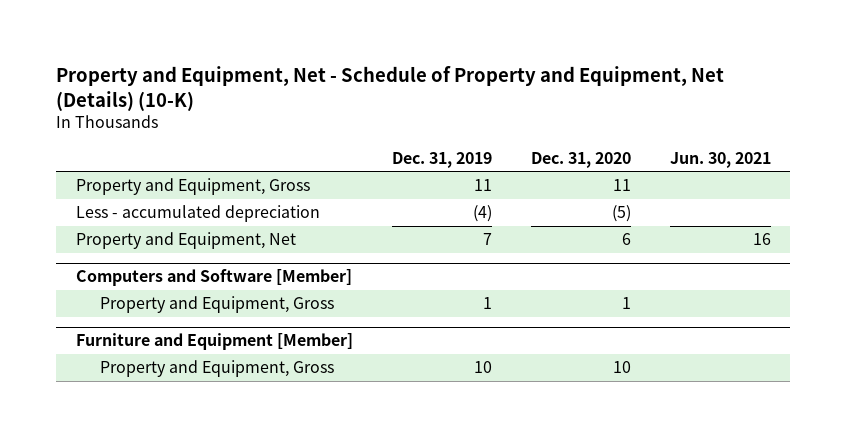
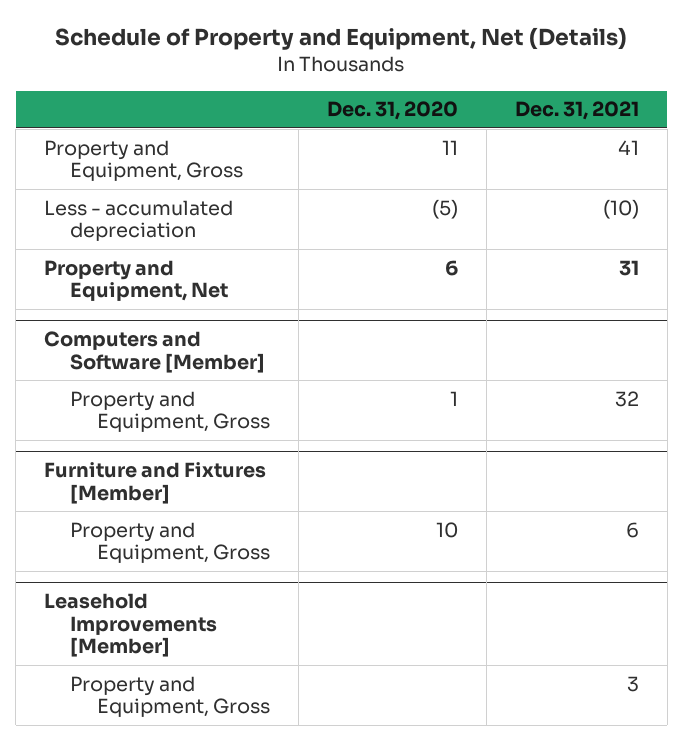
- Property and Equipment, Net - Schedule of Property and Equipment, Net (Details) (10-K)
+ Schedule of Property and Equipment, Net (Details)
- | Dec. 31, 2019 | Dec. 31, 2020 | Jun. 30, 2021
+ | Dec. 31, 2020 | Dec. 31, 2021
- Furniture and Equipment [Member]
+ Furniture and Fixtures [Member]
+ Leasehold Improvements [Member]
+ Property and Equipment, Gross | | 3

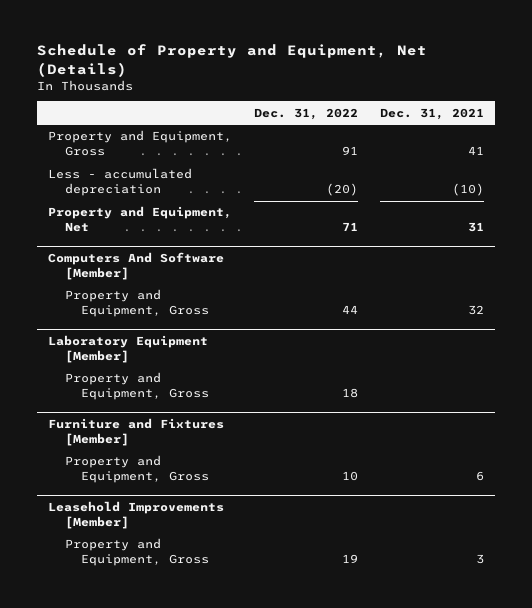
- | Dec. 31, 2020 | Dec. 31, 2021
+ | Dec. 31, 2022 | Dec. 31, 2021
- Computers and Software [Member]
+ Computers And Software [Member]
+ Laboratory Equipment [Member]
+ Property and Equipment, Gross | 18 |

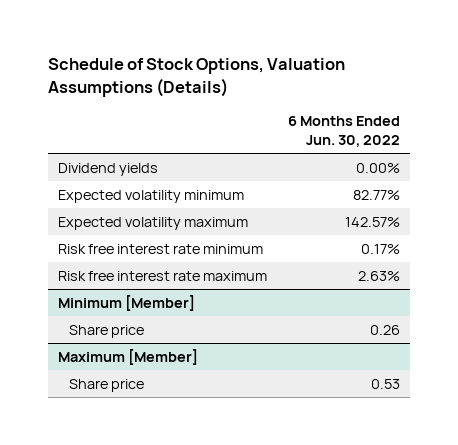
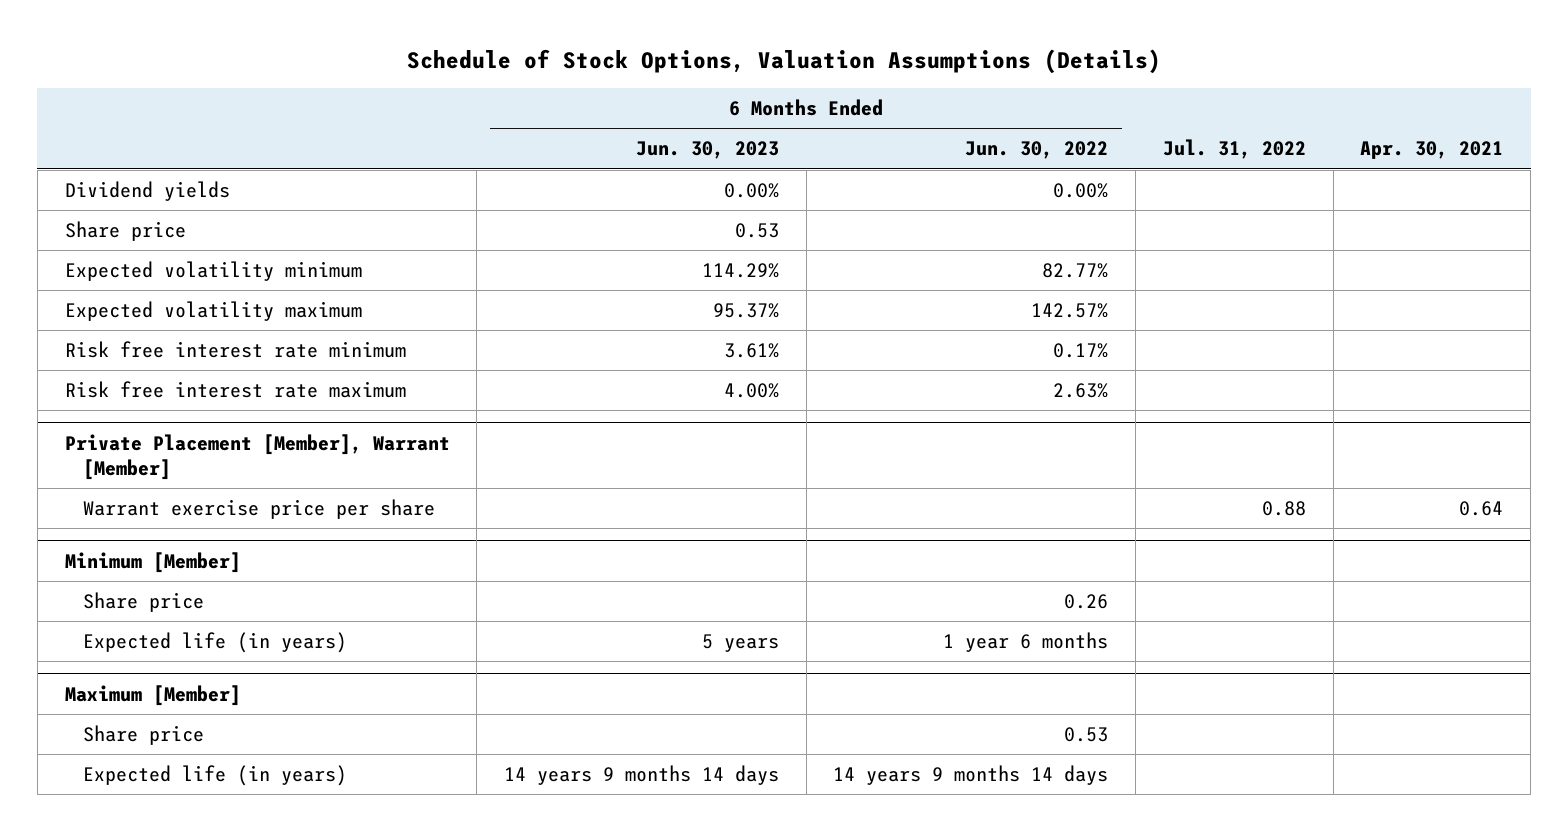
- | 6 Months Ended Jun. 30, 2022
+ | 6 Months Ended Jun. 30, 2023 | 6 Months Ended Jun. 30, 2022 | Jul. 31, 2022 | Apr. 30, 2021
+ Share price | 0.53 | | |
+ Private Placement [Member], Warrant [Member]
+ Warrant exercise price per share | | | 0.88 | 0.64
@ Minimum [Member]
+ Expected life (in years) | 5 years | 1 year 6 months | |
@ Maximum [Member]
+ Expected life (in years) | 14 years 9 months 14 days | 14 years 9 months 14 days | |

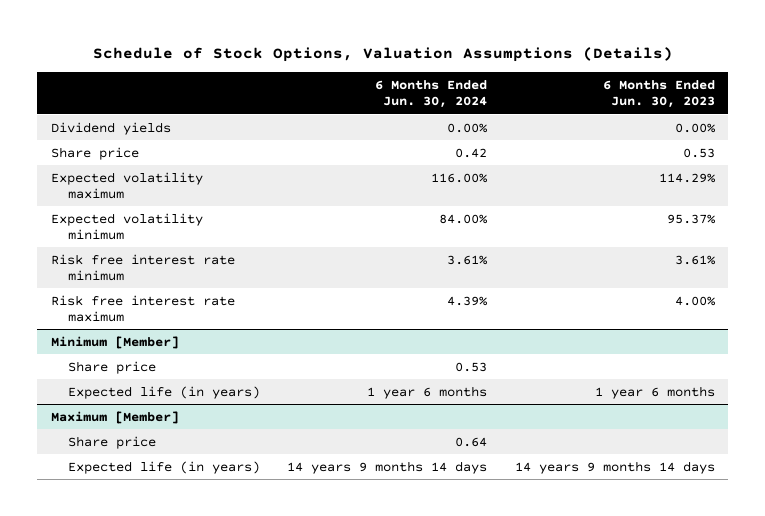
- | 6 Months Ended Jun. 30, 2023 | 6 Months Ended Jun. 30, 2022 | Jul. 31, 2022 | Apr. 30, 2021
+ | 6 Months Ended Jun. 30, 2024 | 6 Months Ended Jun. 30, 2023
- Expected volatility minimum | 114.29% | 82.77% | |
- Expected volatility maximum | 95.37% | 142.57% | |
+ Expected volatility maximum | 116.00% | 114.29%
+ Expected volatility minimum | 84.00% | 95.37%
- Private Placement [Member], Warrant [Member]
- Warrant exercise price per share | | | 0.88 | 0.64
@ Minimum [Member]
- Expected life (in years) | 5 years | 1 year 6 months | |
+ Expected life (in years) | 1 year 6 months | 1 year 6 months

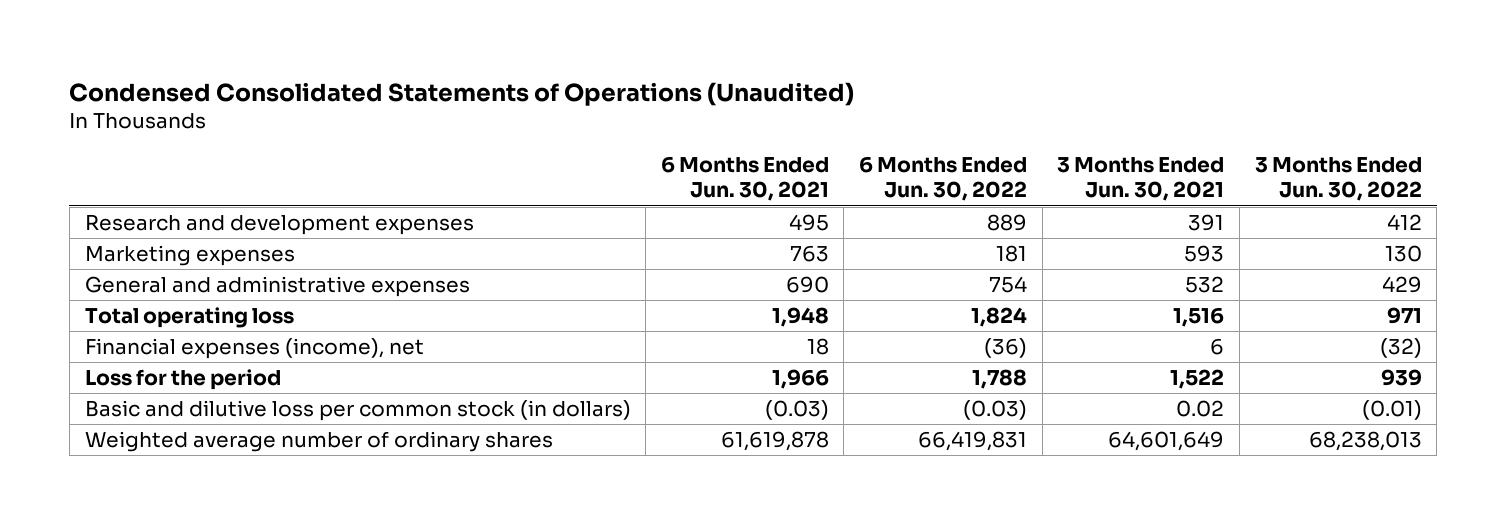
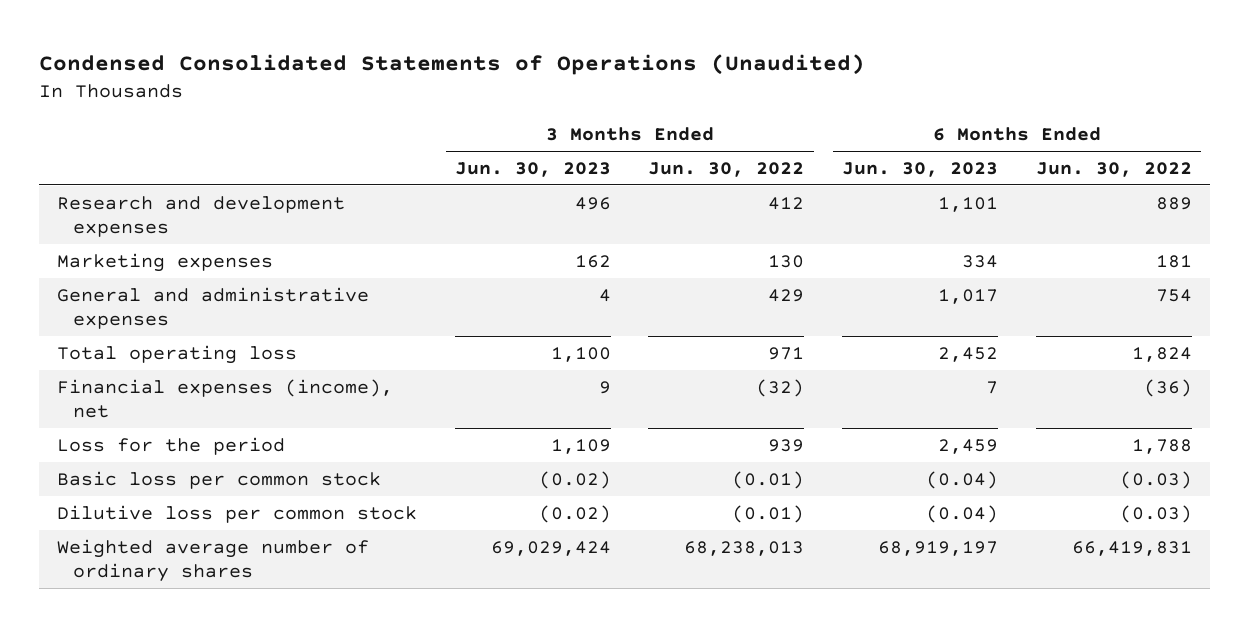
- | 6 Months Ended Jun. 30, 2021 | 6 Months Ended Jun. 30, 2022 | 3 Months Ended Jun. 30, 2021 | 3 Months Ended Jun. 30, 2022
+ | 3 Months Ended Jun. 30, 2023 | 3 Months Ended Jun. 30, 2022 | 6 Months Ended Jun. 30, 2023 | 6 Months Ended Jun. 30, 2022
- Basic and dilutive loss per common stock (in dollars) | (0.03) | (0.03) | 0.02 | (0.01)
+ Basic loss per common stock | (0.02) | (0.01) | (0.04) | (0.03)
+ Dilutive loss per common stock | (0.02) | (0.01) | (0.04) | (0.03)

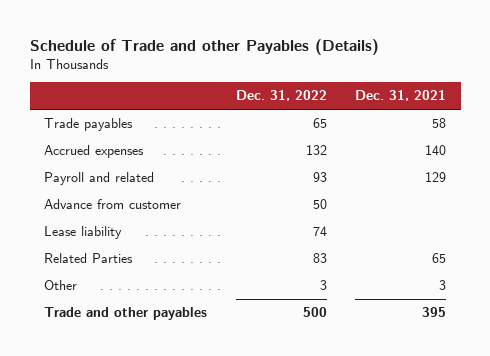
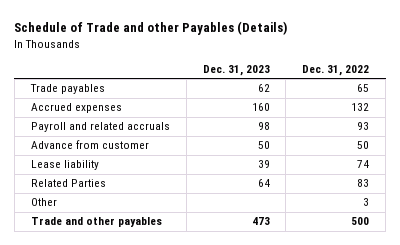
- | Dec. 31, 2022 | Dec. 31, 2021
+ | Dec. 31, 2023 | Dec. 31, 2022
- Payroll and related | 93 | 129
+ Payroll and related accruals | 98 | 93

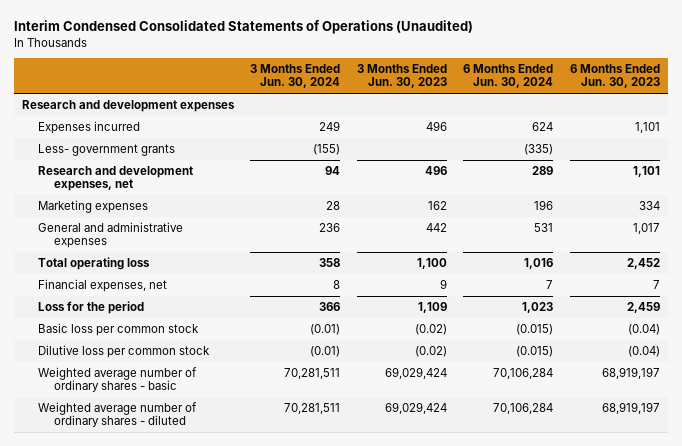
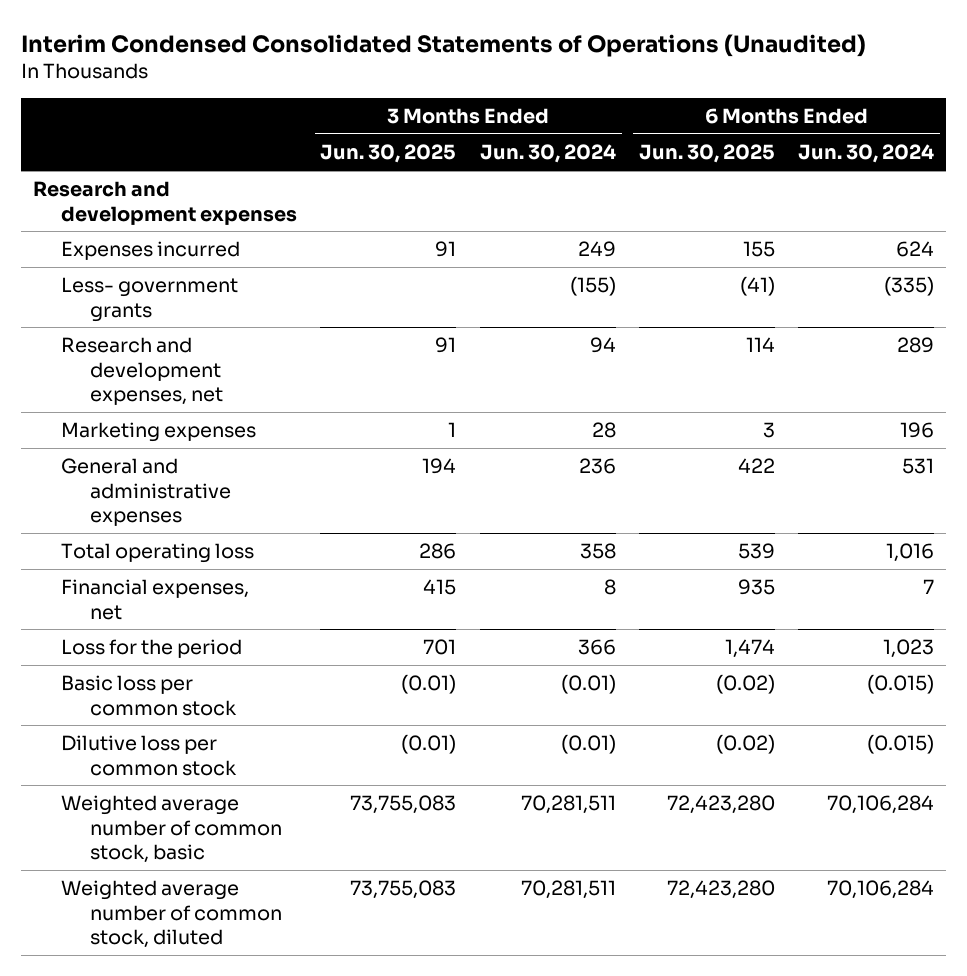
- | 3 Months Ended Jun. 30, 2024 | 3 Months Ended Jun. 30, 2023 | 6 Months Ended Jun. 30, 2024 | 6 Months Ended Jun. 30, 2023
+ | 3 Months Ended Jun. 30, 2025 | 3 Months Ended Jun. 30, 2024 | 6 Months Ended Jun. 30, 2025 | 6 Months Ended Jun. 30, 2024
- Weighted average number of ordinary shares - basic | 70,281,511 | 69,029,424 | 70,106,284 | 68,919,197
- Weighted average number of ordinary shares - diluted | 70,281,511 | 69,029,424 | 70,106,284 | 68,919,197
+ Weighted average number of common stock, basic | 73,755,083 | 70,281,511 | 72,423,280 | 70,106,284
+ Weighted average number of common stock, diluted | 73,755,083 | 70,281,511 | 72,423,280 | 70,106,284

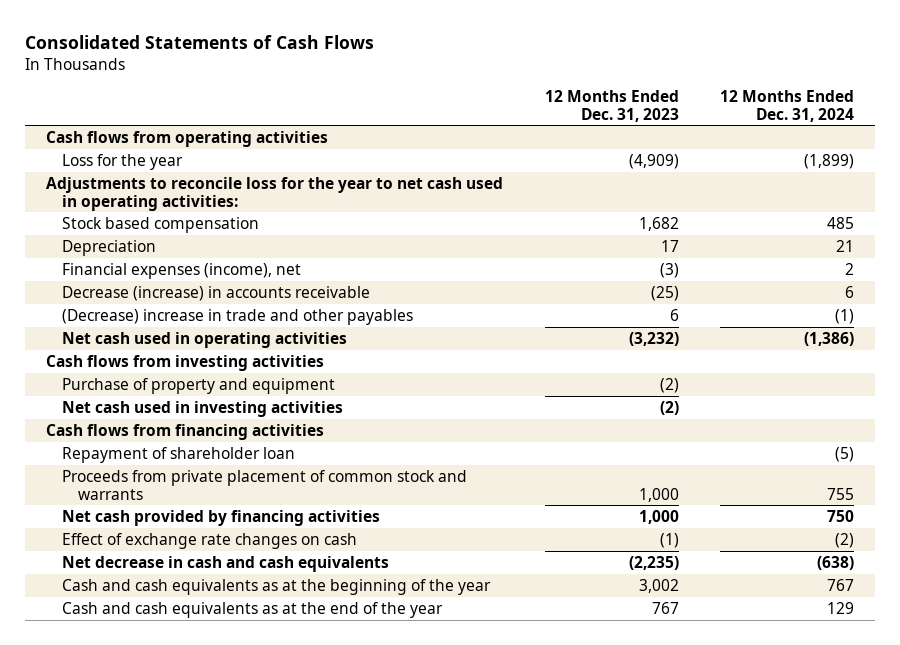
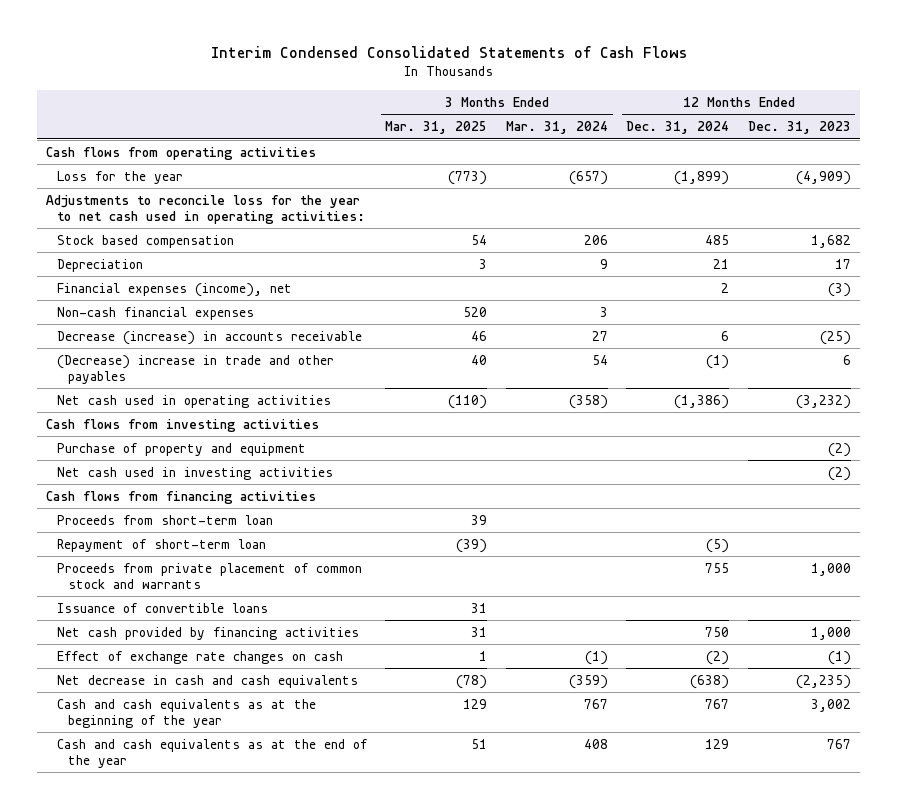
- Consolidated Statements of Cash Flows
+ Interim Condensed Consolidated Statements of Cash Flows
- | 12 Months Ended Dec. 31, 2023 | 12 Months Ended Dec. 31, 2024
+ | 3 Months Ended Mar. 31, 2025 | 3 Months Ended Mar. 31, 2024 | 12 Months Ended Dec. 31, 2024 | 12 Months Ended Dec. 31, 2023
+ Non-cash financial expenses | 520 | 3 | |
- Repayment of shareholder loan | | (5)
+ Proceeds from short-term loan | 39 | | |
+ Repayment of short-term loan | (39) | | (5) |
+ Issuance of convertible loans | 31 | | |

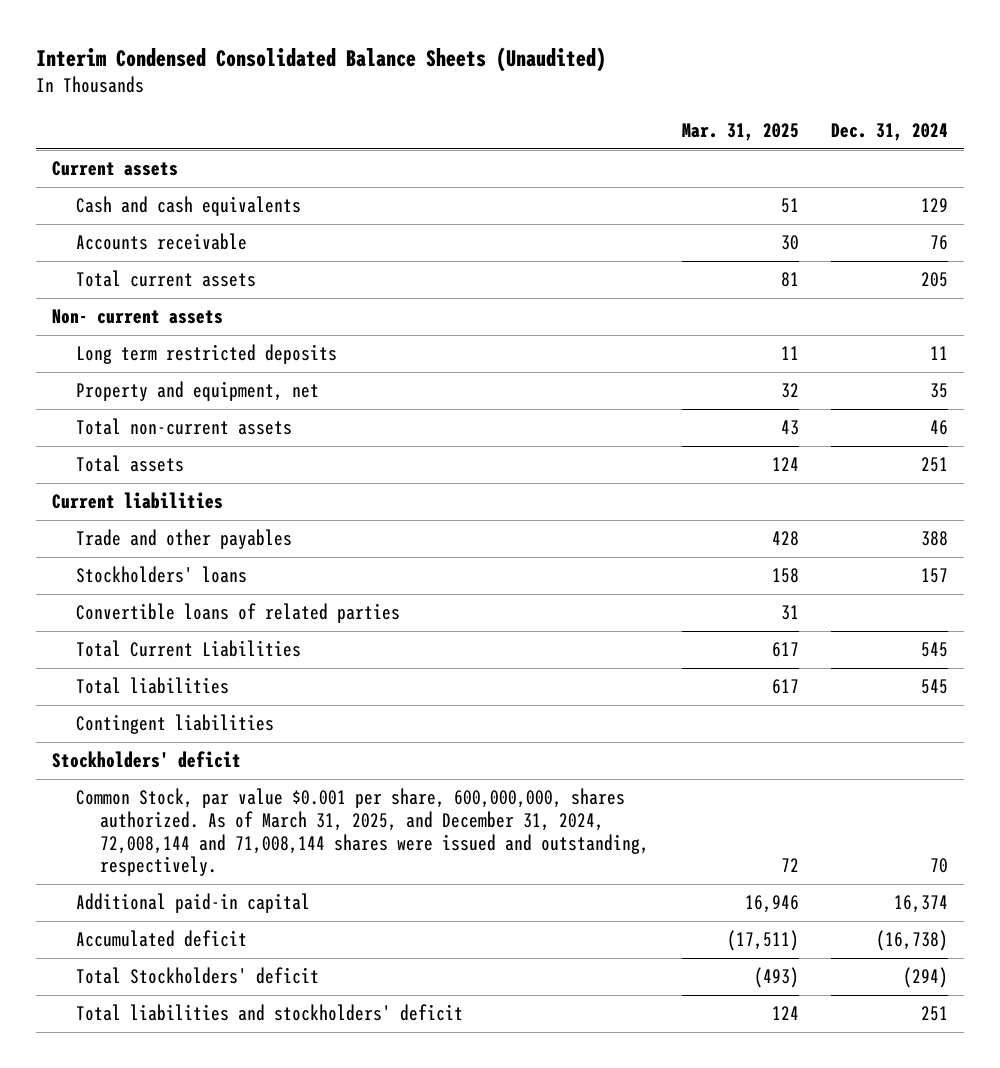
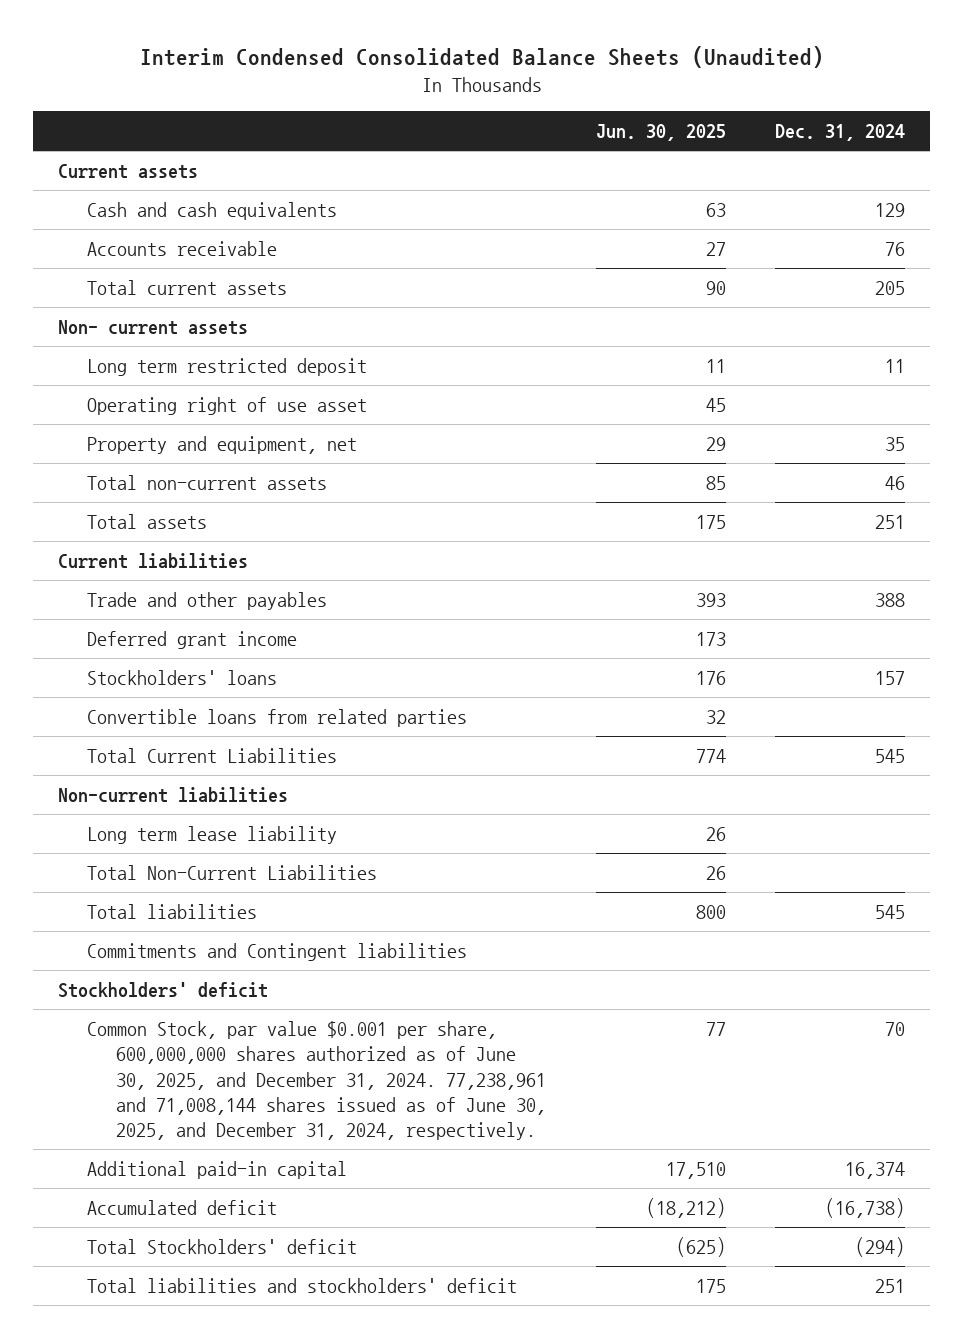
- | Mar. 31, 2025 | Dec. 31, 2024
+ | Jun. 30, 2025 | Dec. 31, 2024
- Long term restricted deposits | 11 | 11
+ Long term restricted deposit | 11 | 11
+ Operating right of use asset | 45 |
+ Deferred grant income | 173 |
- Convertible loans of related parties | 31 |
+ Convertible loans from related parties | 32 |
+ Non-current liabilities
+ Long term lease liability | 26 |
+ Total Non-Current Liabilities | 26 |
- Contingent liabilities
+ Commitments and Contingent liabilities
- Common Stock, par value $0.001 per share, 600,000,000, shares authorized. As of March 31, 2025, and December 31, 2024, 72,008,144 and 71,008,144 shares were issued and outstanding, respectively. | 72 | 70
+ Common Stock, par value $0.001 per share, 600,000,000 shares authorized as of June 30, 2025, and December 31, 2024. 77,238,961 and 71,008,144 shares issued as of June 30, 2025, and December 31, 2024, respectively. | 77 | 70

